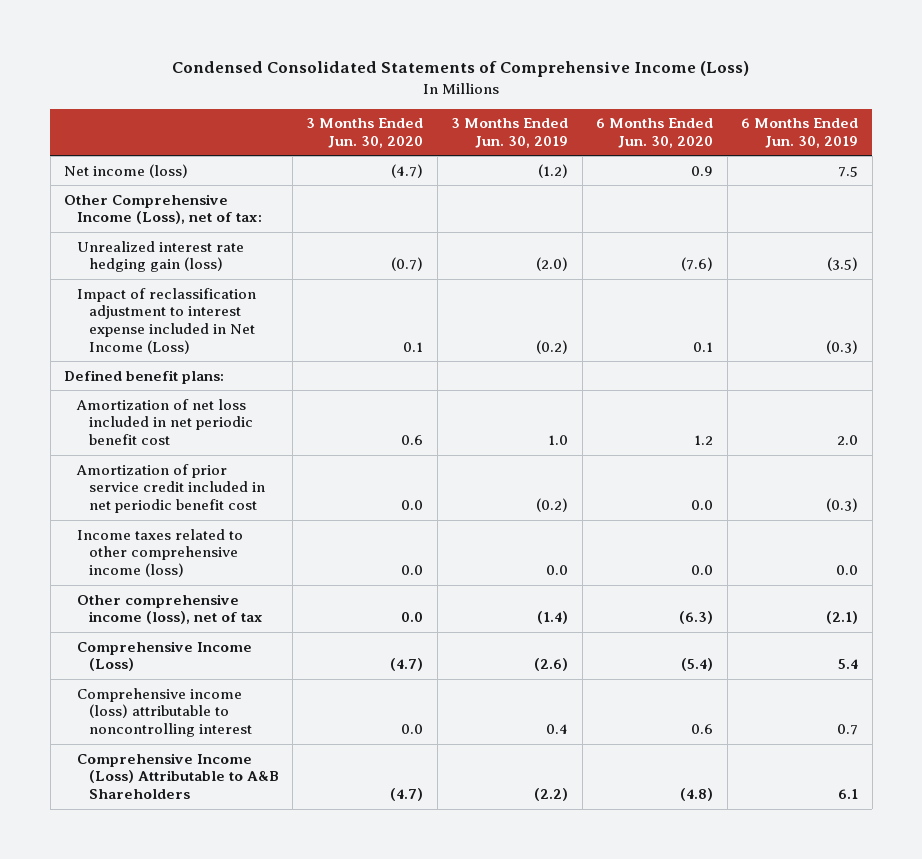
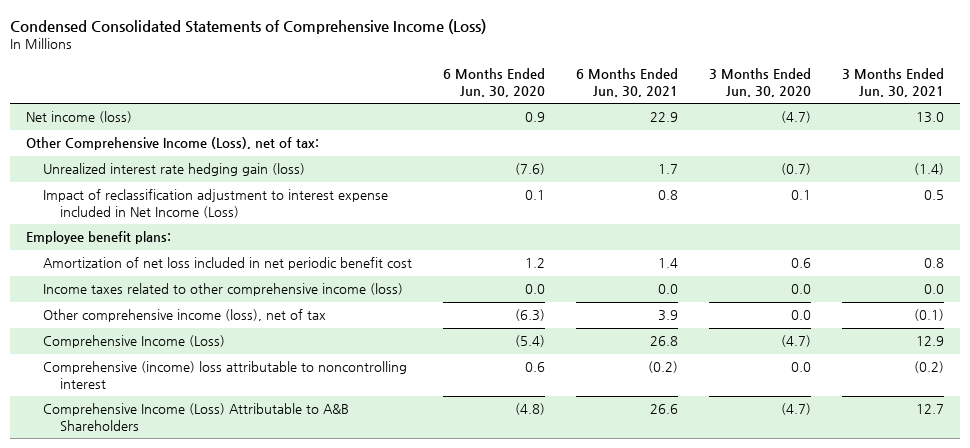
- | 3 Months Ended Jun. 30, 2020 | 3 Months Ended Jun. 30, 2019 | 6 Months Ended Jun. 30, 2020 | 6 Months Ended Jun. 30, 2019
+ | 6 Months Ended Jun. 30, 2020 | 6 Months Ended Jun. 30, 2021 | 3 Months Ended Jun. 30, 2020 | 3 Months Ended Jun. 30, 2021
- Defined benefit plans:
+ Employee benefit plans:
- Amortization of prior service credit included in net periodic benefit cost | 0.0 | (0.2) | 0.0 | (0.3)
- Comprehensive income (loss) attributable to noncontrolling interest | 0.0 | 0.4 | 0.6 | 0.7
+ Comprehensive (income) loss attributable to noncontrolling interest | 0.6 | (0.2) | 0.0 | (0.2)

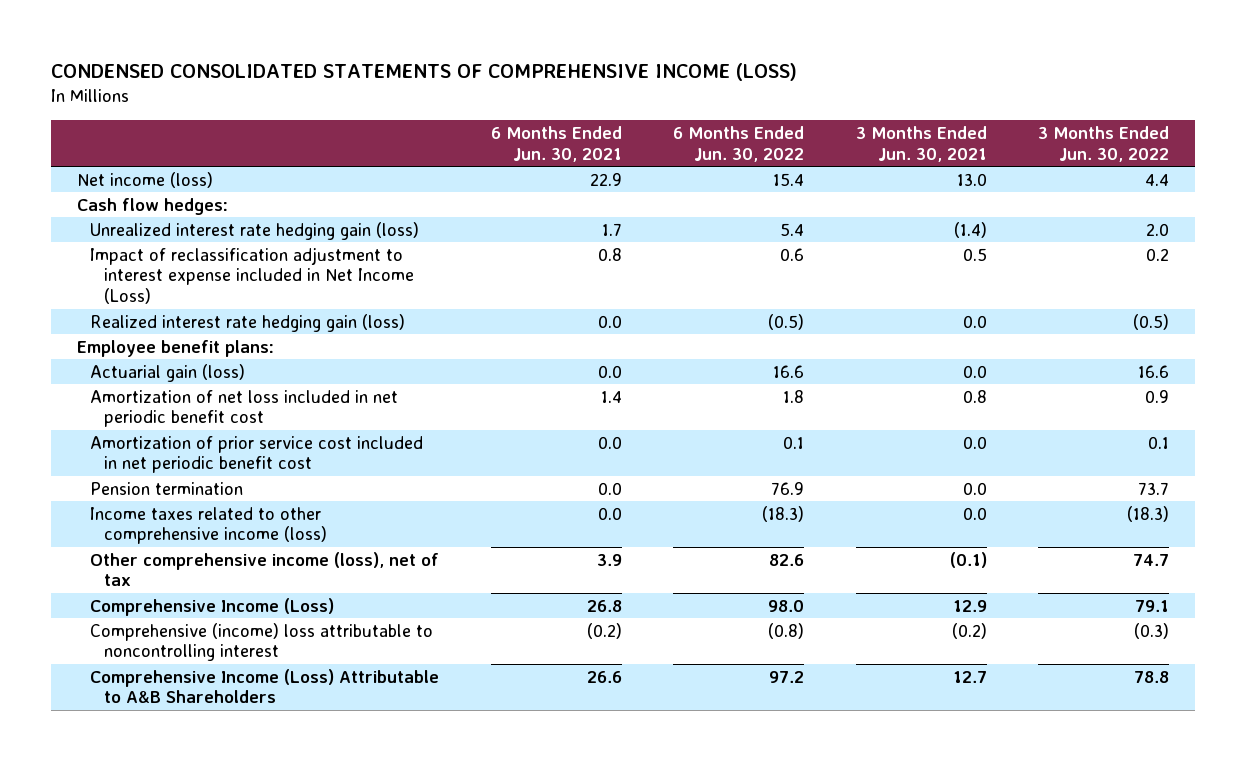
- Condensed Consolidated Statements of Comprehensive Income (Loss)
+ CONDENSED CONSOLIDATED STATEMENTS OF COMPREHENSIVE INCOME (LOSS)
- | 6 Months Ended Jun. 30, 2020 | 6 Months Ended Jun. 30, 2021 | 3 Months Ended Jun. 30, 2020 | 3 Months Ended Jun. 30, 2021
+ | 6 Months Ended Jun. 30, 2021 | 6 Months Ended Jun. 30, 2022 | 3 Months Ended Jun. 30, 2021 | 3 Months Ended Jun. 30, 2022
- Other Comprehensive Income (Loss), net of tax:
+ Cash flow hedges:
+ Realized interest rate hedging gain (loss) | 0.0 | (0.5) | 0.0 | (0.5)
+ Actuarial gain (loss) | 0.0 | 16.6 | 0.0 | 16.6
+ Amortization of prior service cost included in net periodic benefit cost | 0.0 | 0.1 | 0.0 | 0.1
+ Pension termination | 0.0 | 76.9 | 0.0 | 73.7

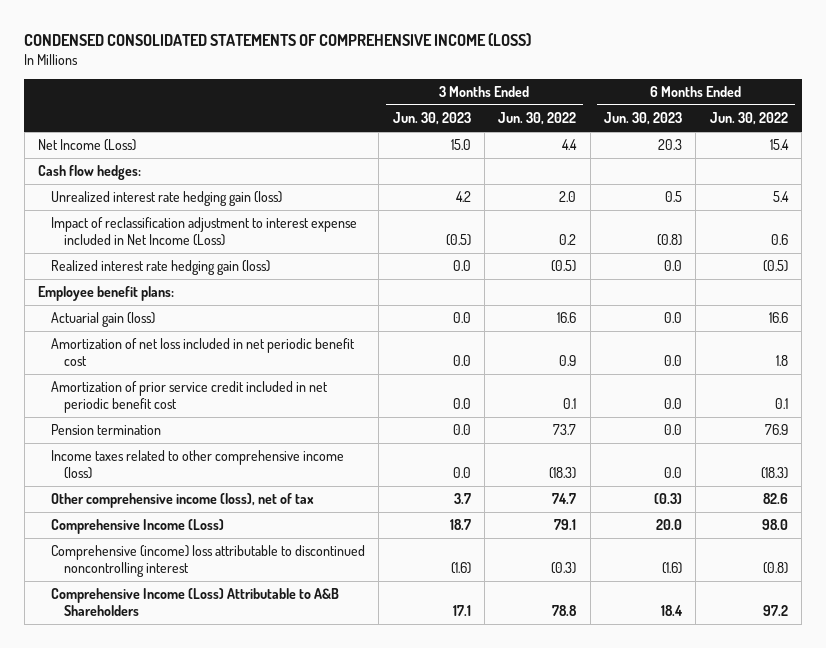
- | 6 Months Ended Jun. 30, 2021 | 6 Months Ended Jun. 30, 2022 | 3 Months Ended Jun. 30, 2021 | 3 Months Ended Jun. 30, 2022
+ | 3 Months Ended Jun. 30, 2023 | 3 Months Ended Jun. 30, 2022 | 6 Months Ended Jun. 30, 2023 | 6 Months Ended Jun. 30, 2022
- Net income (loss) | 22.9 | 15.4 | 13.0 | 4.4
+ Net Income (Loss) | 15.0 | 4.4 | 20.3 | 15.4
- Amortization of prior service cost included in net periodic benefit cost | 0.0 | 0.1 | 0.0 | 0.1
+ Amortization of prior service credit included in net periodic benefit cost | 0.0 | 0.1 | 0.0 | 0.1
- Comprehensive (income) loss attributable to noncontrolling interest | (0.2) | (0.8) | (0.2) | (0.3)
+ Comprehensive (income) loss attributable to discontinued noncontrolling interest | (1.6) | (0.3) | (1.6) | (0.8)

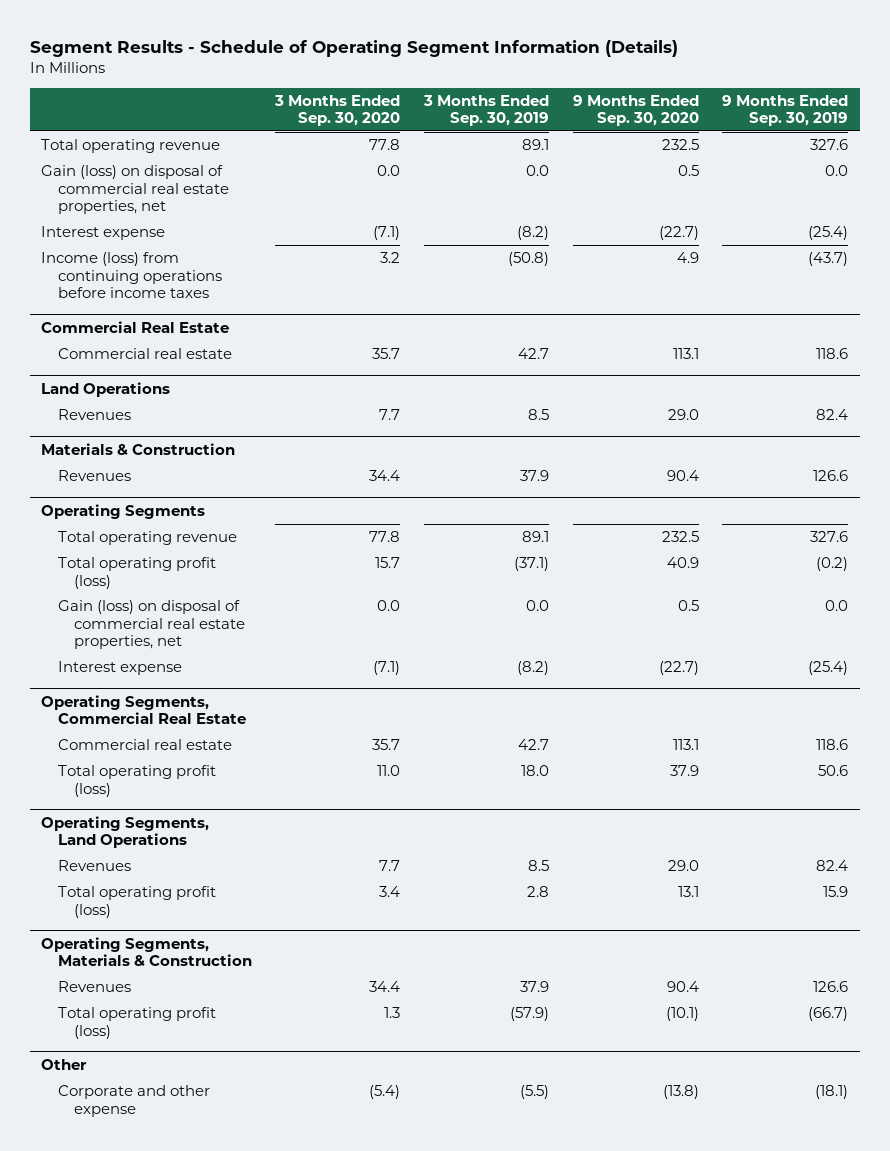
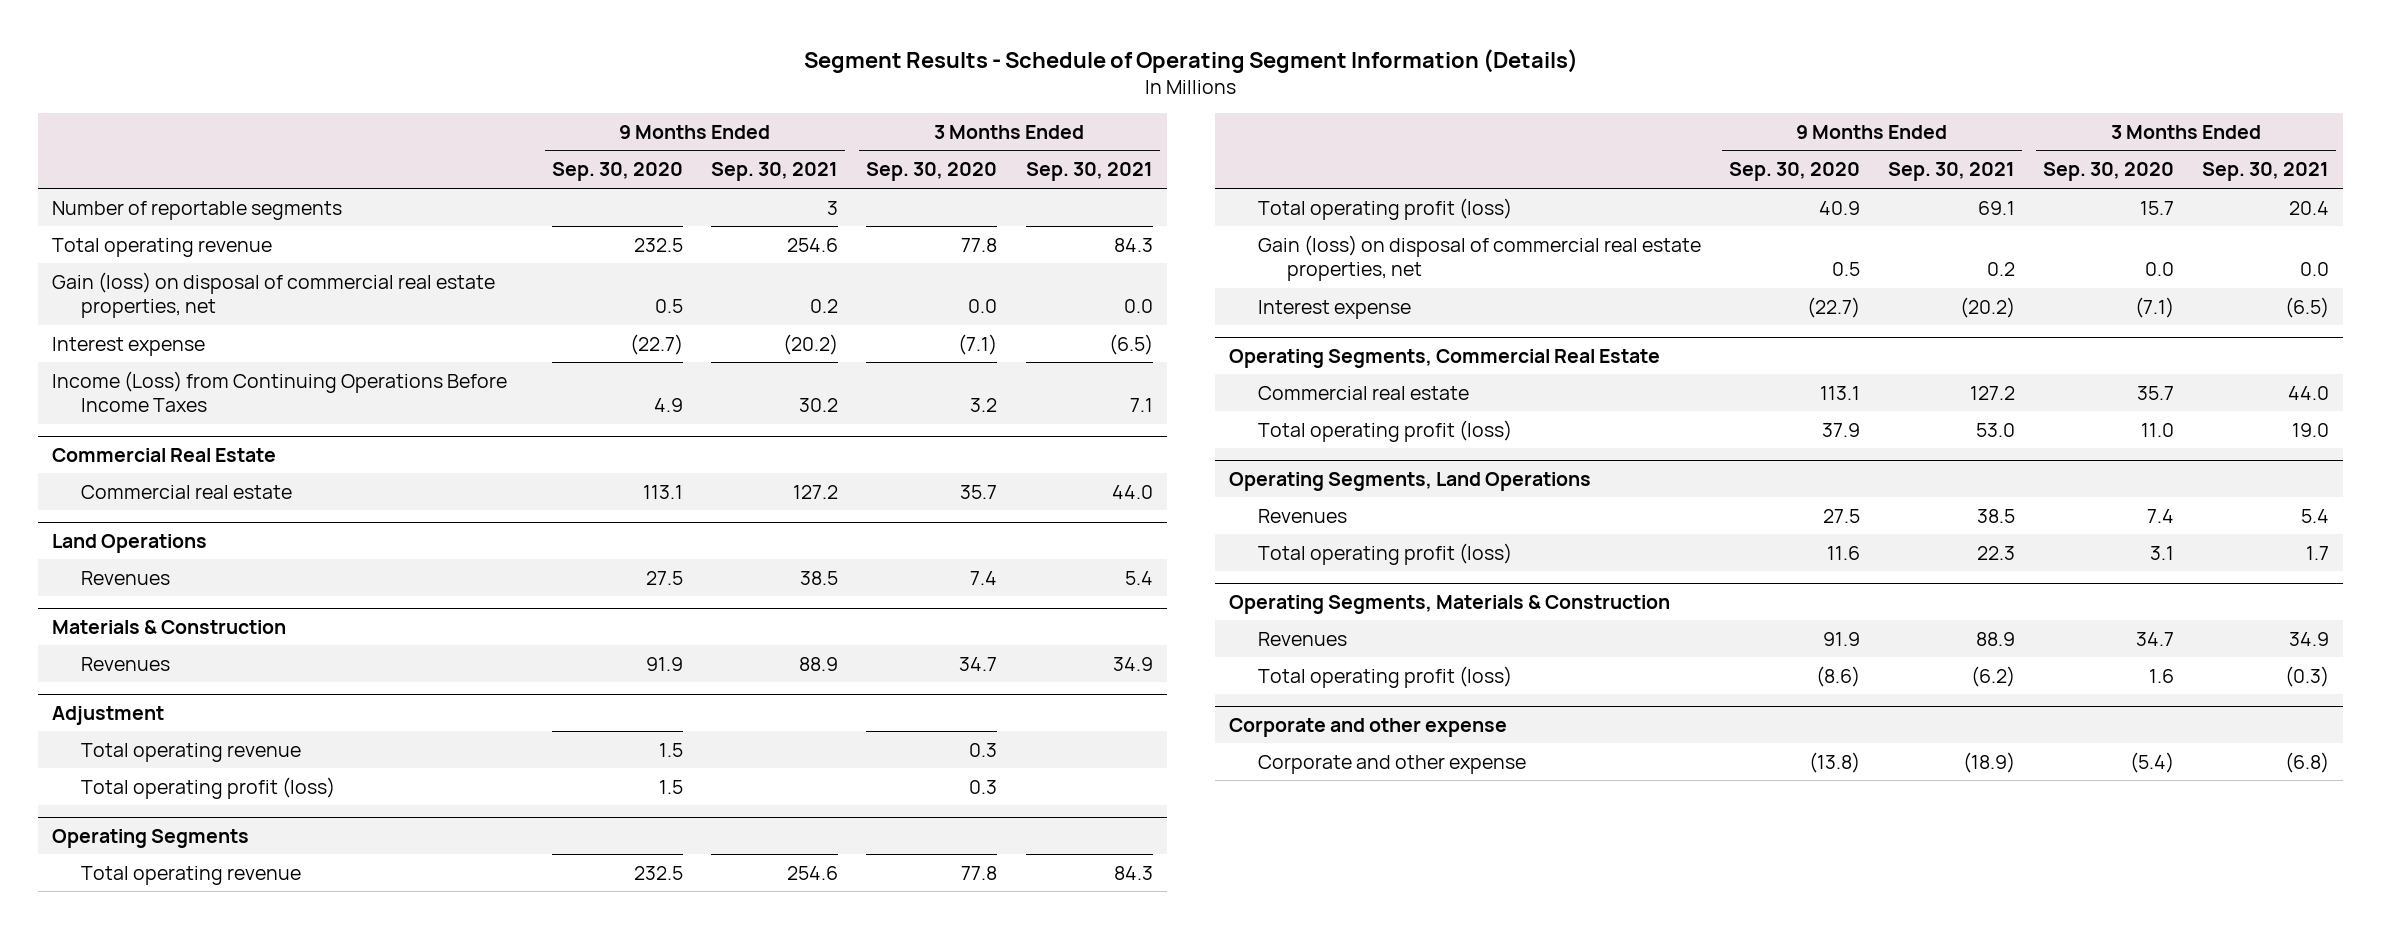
- | 3 Months Ended Sep. 30, 2020 | 3 Months Ended Sep. 30, 2019 | 9 Months Ended Sep. 30, 2020 | 9 Months Ended Sep. 30, 2019
+ | 9 Months Ended Sep. 30, 2020 | 9 Months Ended Sep. 30, 2021 | 3 Months Ended Sep. 30, 2020 | 3 Months Ended Sep. 30, 2021
+ Number of reportable segments | | 3 | |
- Income (loss) from continuing operations before income taxes | 3.2 | (50.8) | 4.9 | (43.7)
+ Income (Loss) from Continuing Operations Before Income Taxes | 4.9 | 30.2 | 3.2 | 7.1
@ Land Operations
- Revenues | 7.7 | 8.5 | 29.0 | 82.4
+ Revenues | 27.5 | 38.5 | 7.4 | 5.4
@ Materials & Construction
- Revenues | 34.4 | 37.9 | 90.4 | 126.6
+ Revenues | 91.9 | 88.9 | 34.7 | 34.9
+ Adjustment
+ Total operating revenue | 1.5 | | 0.3 |
+ Total operating profit (loss) | 1.5 | | 0.3 |
@ Operating Segments, Land Operations
- Revenues | 7.7 | 8.5 | 29.0 | 82.4
- Total operating profit (loss) | 3.4 | 2.8 | 13.1 | 15.9
+ Revenues | 27.5 | 38.5 | 7.4 | 5.4
+ Total operating profit (loss) | 11.6 | 22.3 | 3.1 | 1.7
@ Operating Segments, Materials & Construction
- Revenues | 34.4 | 37.9 | 90.4 | 126.6
- Total operating profit (loss) | 1.3 | (57.9) | (10.1) | (66.7)
- Other
@ Operating Segments, Materials & Construction
+ Revenues | 91.9 | 88.9 | 34.7 | 34.9
+ Total operating profit (loss) | (8.6) | (6.2) | 1.6 | (0.3)
+ Corporate and other expense

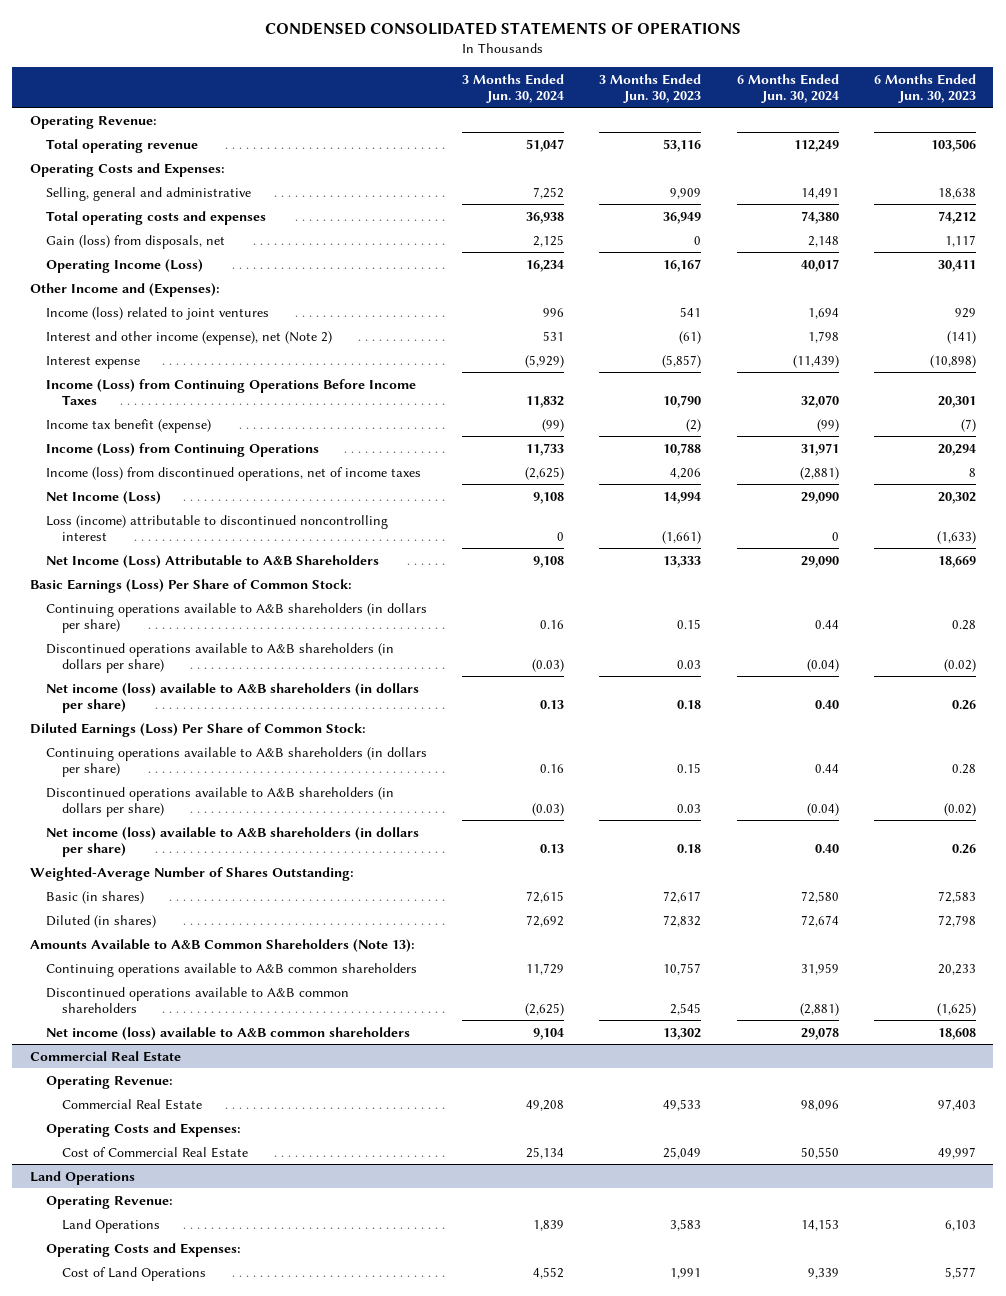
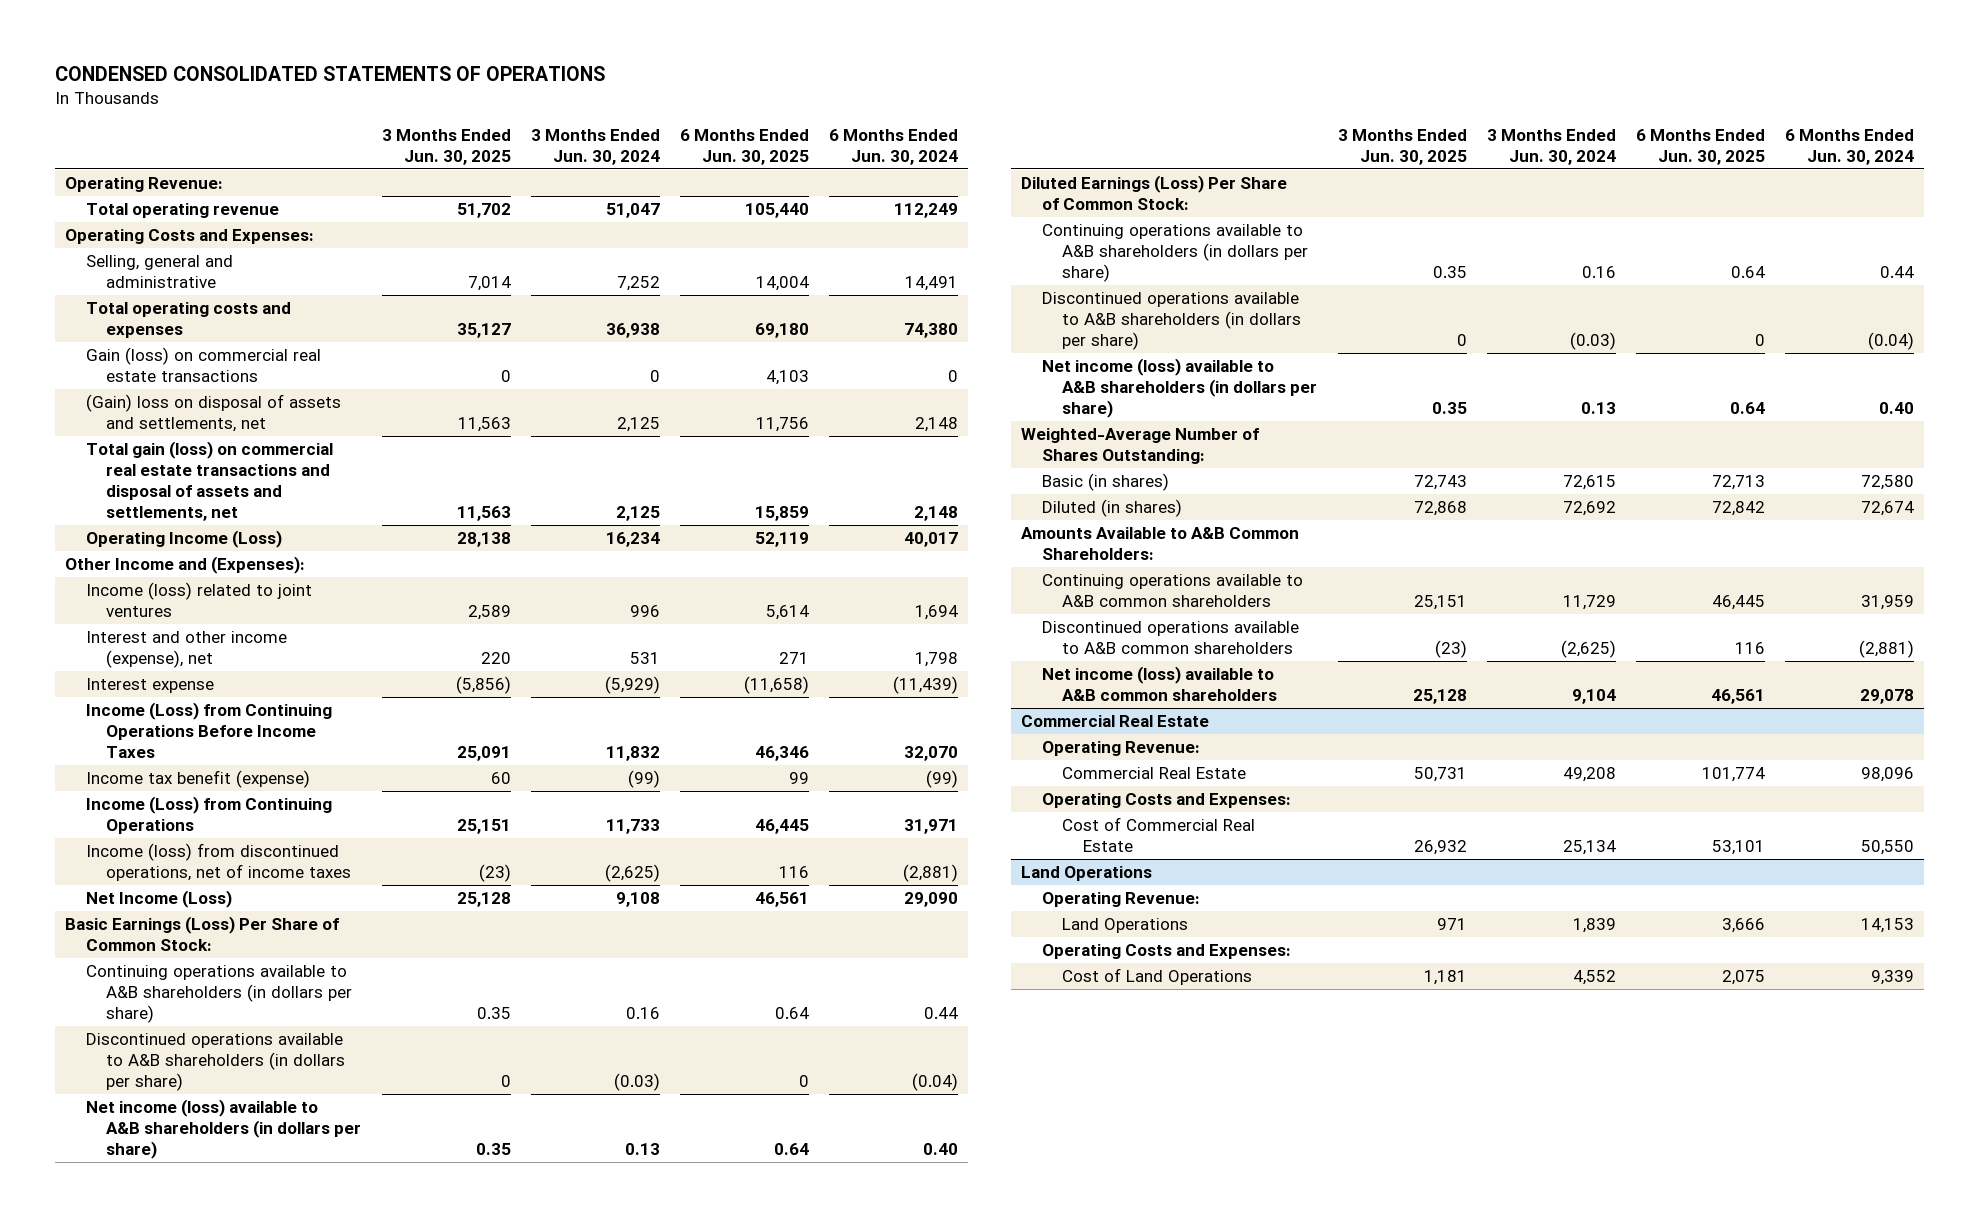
- | 3 Months Ended Jun. 30, 2024 | 3 Months Ended Jun. 30, 2023 | 6 Months Ended Jun. 30, 2024 | 6 Months Ended Jun. 30, 2023
+ | 3 Months Ended Jun. 30, 2025 | 3 Months Ended Jun. 30, 2024 | 6 Months Ended Jun. 30, 2025 | 6 Months Ended Jun. 30, 2024
- Gain (loss) from disposals, net | 2,125 | 0 | 2,148 | 1,117
+ Gain (loss) on commercial real estate transactions | 0 | 0 | 4,103 | 0
+ (Gain) loss on disposal of assets and settlements, net | 11,563 | 2,125 | 11,756 | 2,148
+ Total gain (loss) on commercial real estate transactions and disposal of assets and settlements, net | 11,563 | 2,125 | 15,859 | 2,148
- Interest and other income (expense), net (Note 2) | 531 | (61) | 1,798 | (141)
+ Interest and other income (expense), net | 220 | 531 | 271 | 1,798
- Loss (income) attributable to discontinued noncontrolling interest | 0 | (1,661) | 0 | (1,633)
- Net Income (Loss) Attributable to A&B Shareholders | 9,108 | 13,333 | 29,090 | 18,669
- Amounts Available to A&B Common Shareholders (Note 13):
+ Amounts Available to A&B Common Shareholders:

